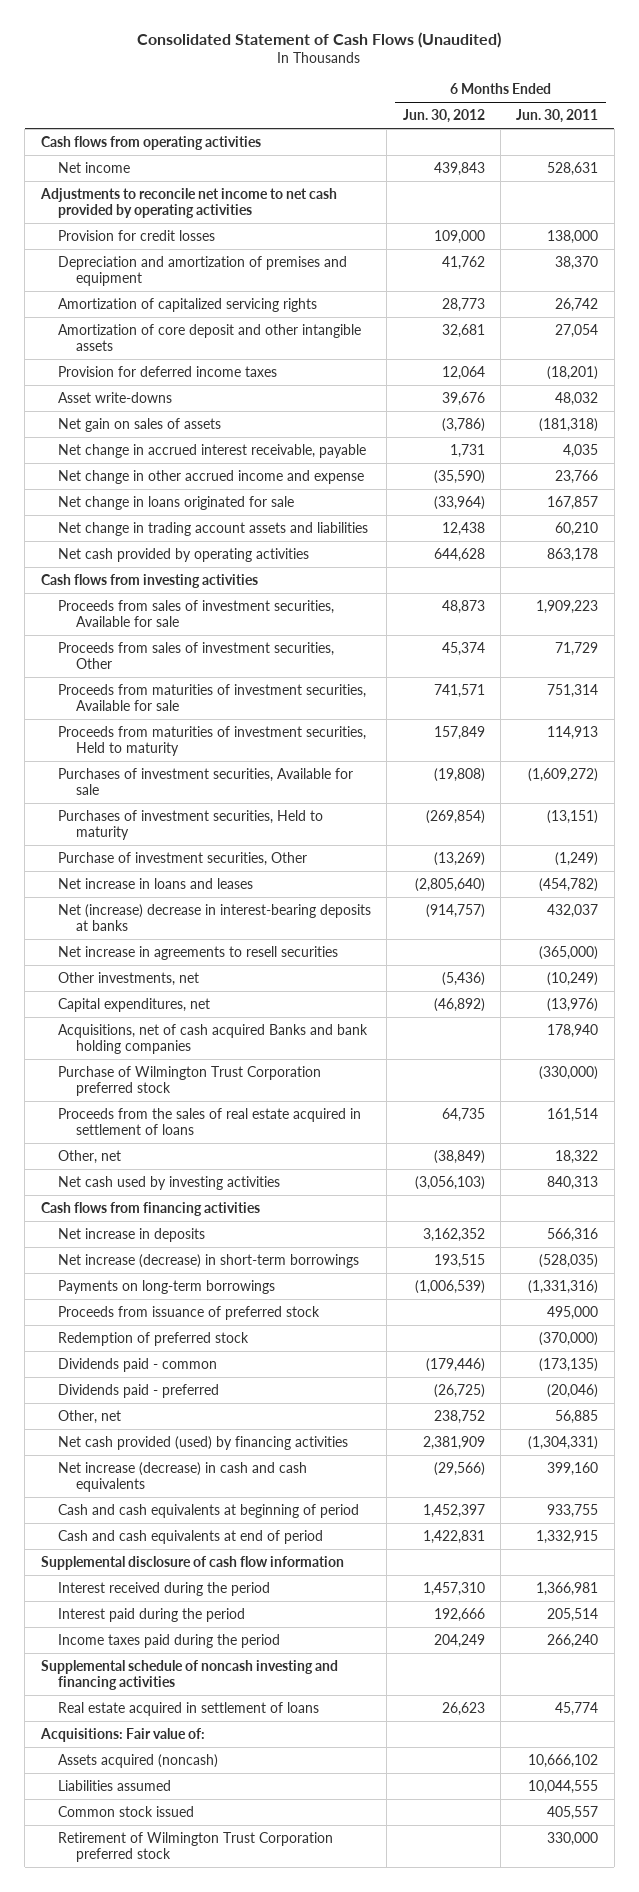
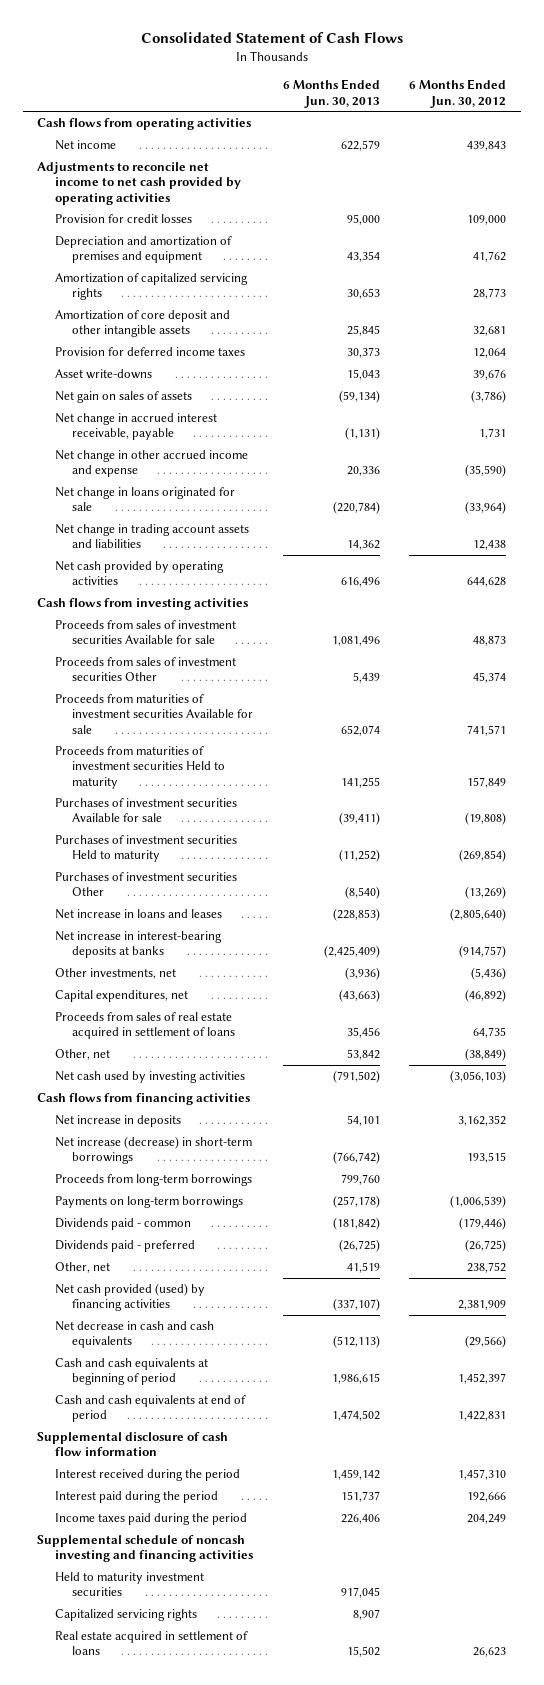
- Consolidated Statement of Cash Flows (Unaudited)
+ Consolidated Statement of Cash Flows
- | 6 Months Ended Jun. 30, 2012 | 6 Months Ended Jun. 30, 2011
+ | 6 Months Ended Jun. 30, 2013 | 6 Months Ended Jun. 30, 2012
- Proceeds from sales of investment securities, Available for sale | 48,873 | 1,909,223
- Proceeds from sales of investment securities, Other | 45,374 | 71,729
- Proceeds from maturities of investment securities, Available for sale | 741,571 | 751,314
- Proceeds from maturities of investment securities, Held to maturity | 157,849 | 114,913
- Purchases of investment securities, Available for sale | (19,808) | (1,609,272)
- Purchases of investment securities, Held to maturity | (269,854) | (13,151)
- Purchase of investment securities, Other | (13,269) | (1,249)
+ Proceeds from sales of investment securities Available for sale | 1,081,496 | 48,873
+ Proceeds from sales of investment securities Other | 5,439 | 45,374
+ Proceeds from maturities of investment securities Available for sale | 652,074 | 741,571
+ Proceeds from maturities of investment securities Held to maturity | 141,255 | 157,849
+ Purchases of investment securities Available for sale | (39,411) | (19,808)
+ Purchases of investment securities Held to maturity | (11,252) | (269,854)
+ Purchases of investment securities Other | (8,540) | (13,269)
- Net (increase) decrease in interest-bearing deposits at banks | (914,757) | 432,037
- Net increase in agreements to resell securities | | (365,000)
+ Net increase in interest-bearing deposits at banks | (2,425,409) | (914,757)
- Acquisitions, net of cash acquired Banks and bank holding companies | | 178,940
- Purchase of Wilmington Trust Corporation preferred stock | | (330,000)
- Proceeds from the sales of real estate acquired in settlement of loans | 64,735 | 161,514
+ Proceeds from sales of real estate acquired in settlement of loans | 35,456 | 64,735
+ Proceeds from long-term borrowings | 799,760 |
- Proceeds from issuance of preferred stock | | 495,000
- Redemption of preferred stock | | (370,000)
- Net increase (decrease) in cash and cash equivalents | (29,566) | 399,160
+ Net decrease in cash and cash equivalents | (512,113) | (29,566)
+ Held to maturity investment securities | 917,045 |
+ Capitalized servicing rights | 8,907 |
- Acquisitions: Fair value of:
- Assets acquired (noncash) | | 10,666,102
- Liabilities assumed | | 10,044,555
- Common stock issued | | 405,557
- Retirement of Wilmington Trust Corporation preferred stock | | 330,000

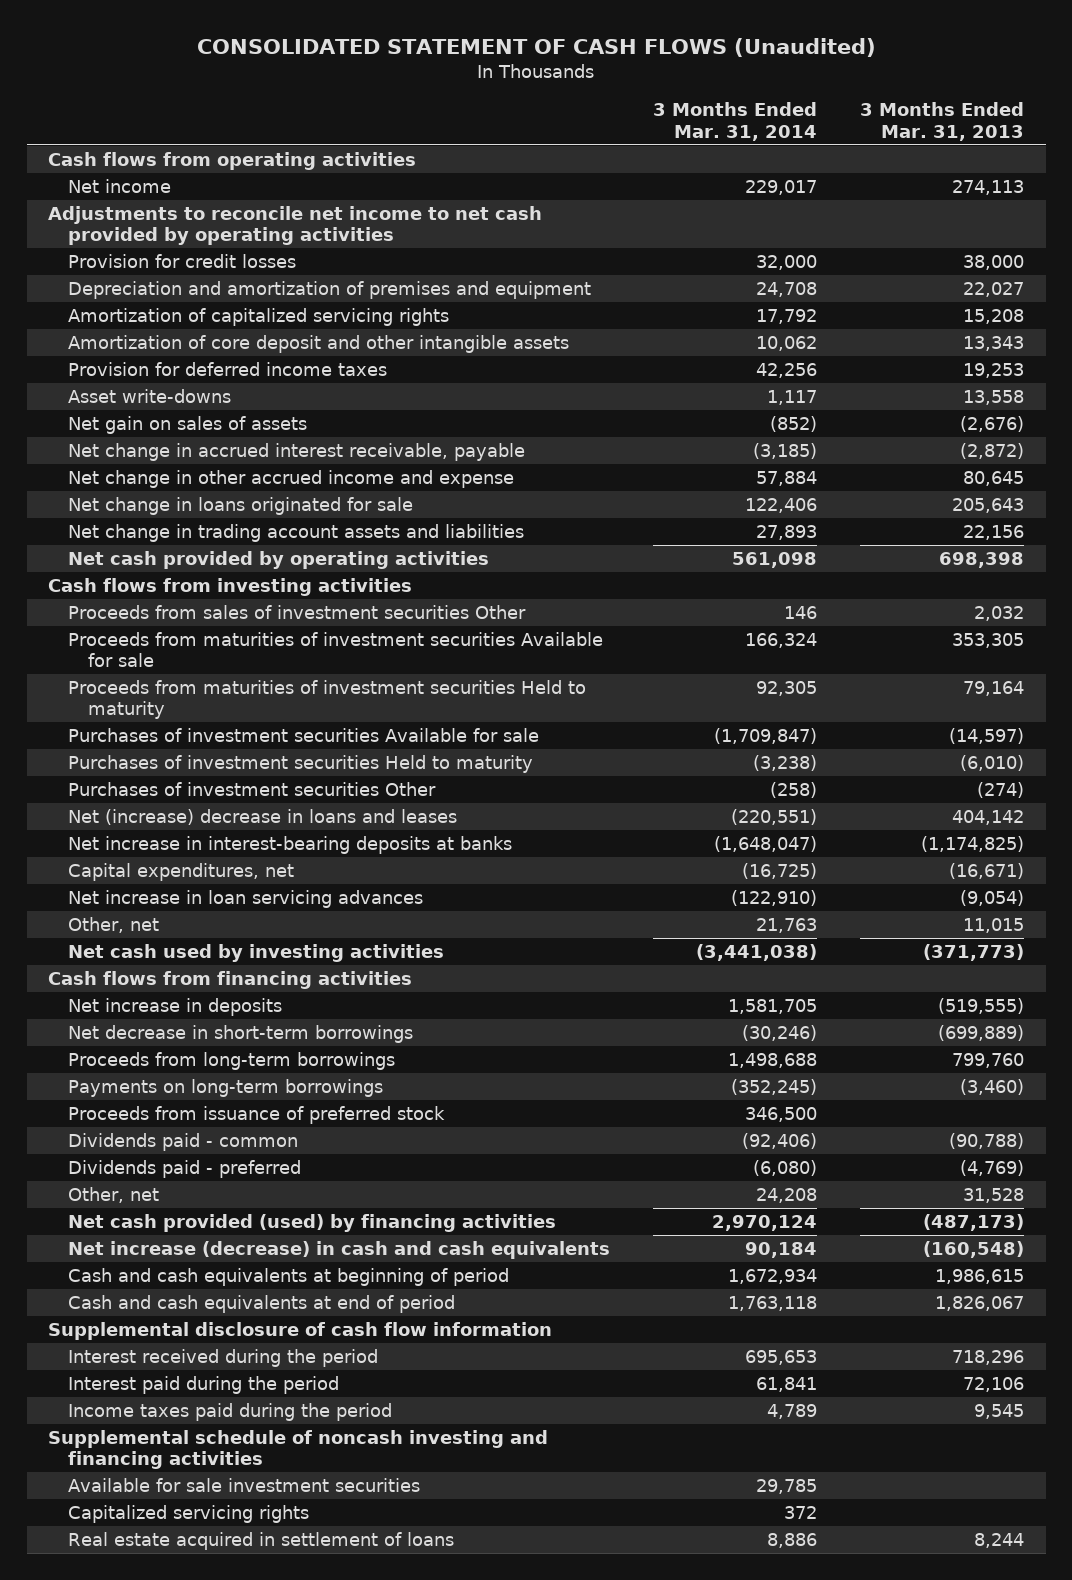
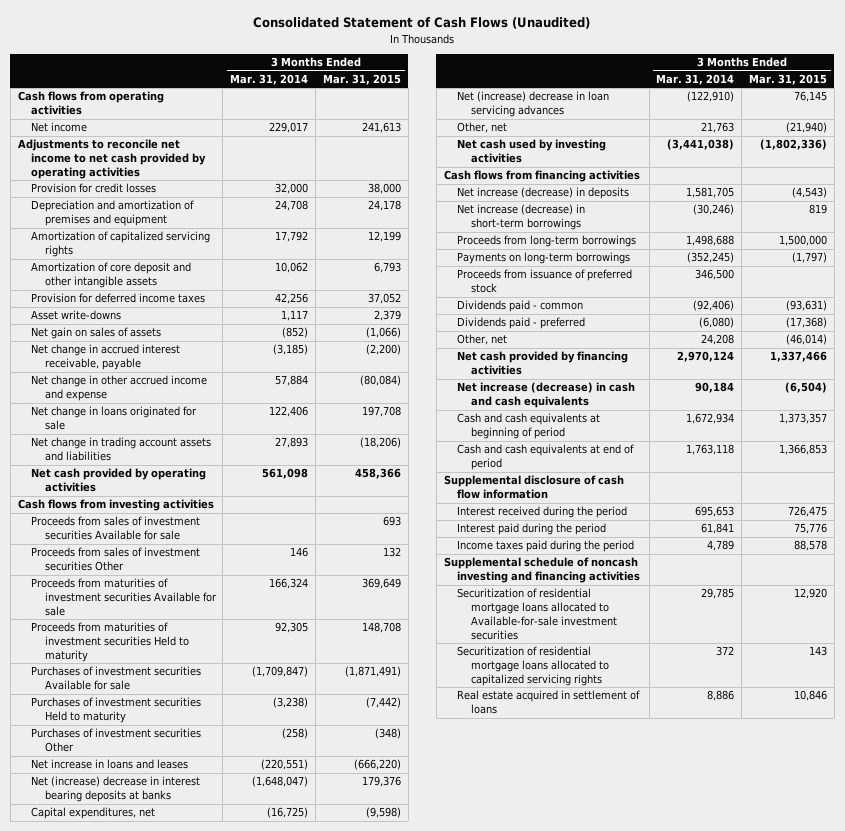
- CONSOLIDATED STATEMENT OF CASH FLOWS (Unaudited)
+ Consolidated Statement of Cash Flows (Unaudited)
- | 3 Months Ended Mar. 31, 2014 | 3 Months Ended Mar. 31, 2013
+ | 3 Months Ended Mar. 31, 2014 | 3 Months Ended Mar. 31, 2015
+ Proceeds from sales of investment securities Available for sale | | 693
- Net (increase) decrease in loans and leases | (220,551) | 404,142
- Net increase in interest-bearing deposits at banks | (1,648,047) | (1,174,825)
+ Net increase in loans and leases | (220,551) | (666,220)
+ Net (increase) decrease in interest bearing deposits at banks | (1,648,047) | 179,376
- Net increase in loan servicing advances | (122,910) | (9,054)
+ Net (increase) decrease in loan servicing advances | (122,910) | 76,145
- Net increase in deposits | 1,581,705 | (519,555)
- Net decrease in short-term borrowings | (30,246) | (699,889)
+ Net increase (decrease) in deposits | 1,581,705 | (4,543)
+ Net increase (decrease) in short-term borrowings | (30,246) | 819
- Net cash provided (used) by financing activities | 2,970,124 | (487,173)
+ Net cash provided by financing activities | 2,970,124 | 1,337,466
- Available for sale investment securities | 29,785 |
- Capitalized servicing rights | 372 |
+ Securitization of residential mortgage loans allocated to Available-for-sale investment securities | 29,785 | 12,920
+ Securitization of residential mortgage loans allocated to capitalized servicing rights | 372 | 143

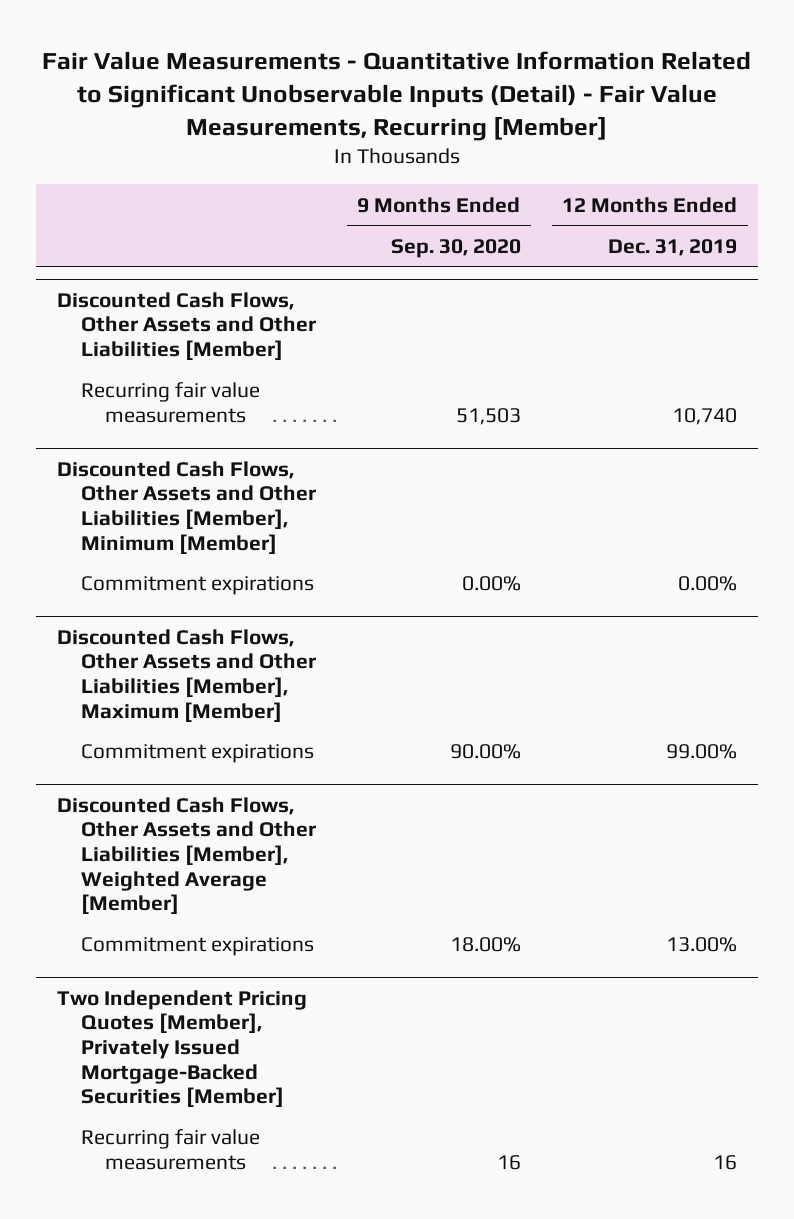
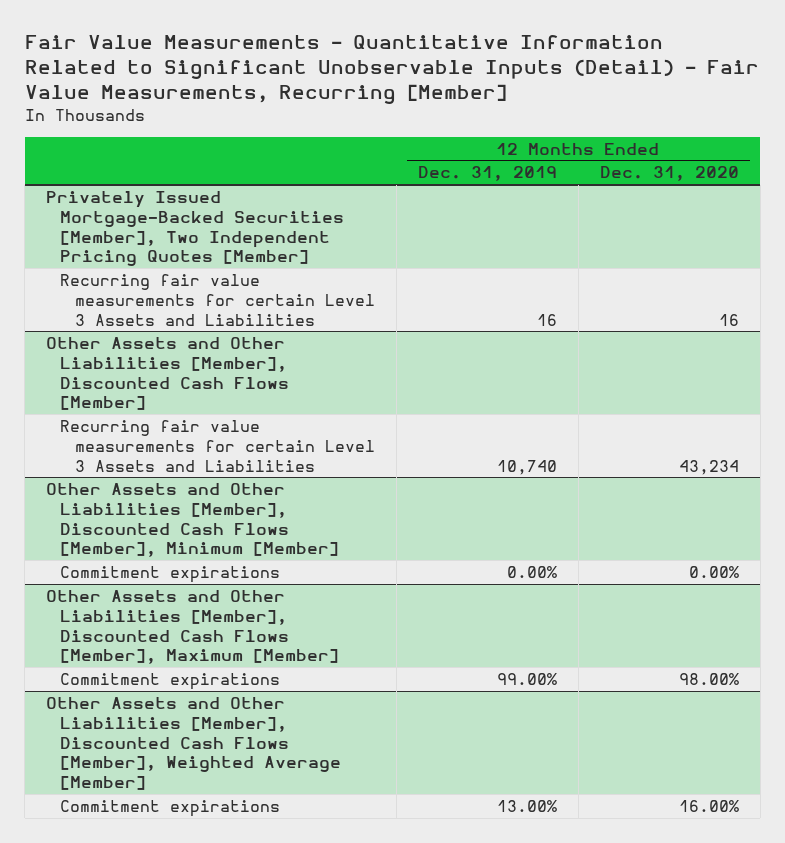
- | 9 Months Ended Sep. 30, 2020 | 12 Months Ended Dec. 31, 2019
+ | 12 Months Ended Dec. 31, 2019 | 12 Months Ended Dec. 31, 2020
- Discounted Cash Flows, Other Assets and Other Liabilities [Member]
- Recurring fair value measurements | 51,503 | 10,740
- Discounted Cash Flows, Other Assets and Other Liabilities [Member], Minimum [Member]
+ Privately Issued Mortgage-Backed Securities [Member], Two Independent Pricing Quotes [Member]
+ Recurring fair value measurements for certain Level 3 Assets and Liabilities | 16 | 16
+ Other Assets and Other Liabilities [Member], Discounted Cash Flows [Member]
+ Recurring fair value measurements for certain Level 3 Assets and Liabilities | 10,740 | 43,234
+ Other Assets and Other Liabilities [Member], Discounted Cash Flows [Member], Minimum [Member]
- Discounted Cash Flows, Other Assets and Other Liabilities [Member], Maximum [Member]
+ Other Assets and Other Liabilities [Member], Discounted Cash Flows [Member], Maximum [Member]
- Discounted Cash Flows, Other Assets and Other Liabilities [Member], Weighted Average [Member]
+ Other Assets and Other Liabilities [Member], Discounted Cash Flows [Member], Weighted Average [Member]
- Two Independent Pricing Quotes [Member], Privately Issued Mortgage-Backed Securities [Member]
- Recurring fair value measurements | 16 | 16

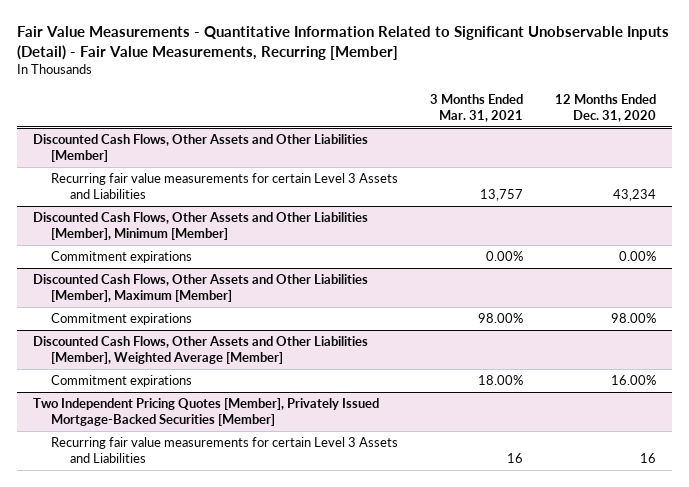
- | 12 Months Ended Dec. 31, 2019 | 12 Months Ended Dec. 31, 2020
+ | 3 Months Ended Mar. 31, 2021 | 12 Months Ended Dec. 31, 2020
- Privately Issued Mortgage-Backed Securities [Member], Two Independent Pricing Quotes [Member]
- Recurring fair value measurements for certain Level 3 Assets and Liabilities | 16 | 16
- Other Assets and Other Liabilities [Member], Discounted Cash Flows [Member]
+ Discounted Cash Flows, Other Assets and Other Liabilities [Member]
- Other Assets and Other Liabilities [Member], Discounted Cash Flows [Member], Minimum [Member]
+ Discounted Cash Flows, Other Assets and Other Liabilities [Member], Minimum [Member]
- Other Assets and Other Liabilities [Member], Discounted Cash Flows [Member], Maximum [Member]
+ Discounted Cash Flows, Other Assets and Other Liabilities [Member], Maximum [Member]
- Other Assets and Other Liabilities [Member], Discounted Cash Flows [Member], Weighted Average [Member]
+ Discounted Cash Flows, Other Assets and Other Liabilities [Member], Weighted Average [Member]
+ Two Independent Pricing Quotes [Member], Privately Issued Mortgage-Backed Securities [Member]
+ Recurring fair value measurements for certain Level 3 Assets and Liabilities | 16 | 16

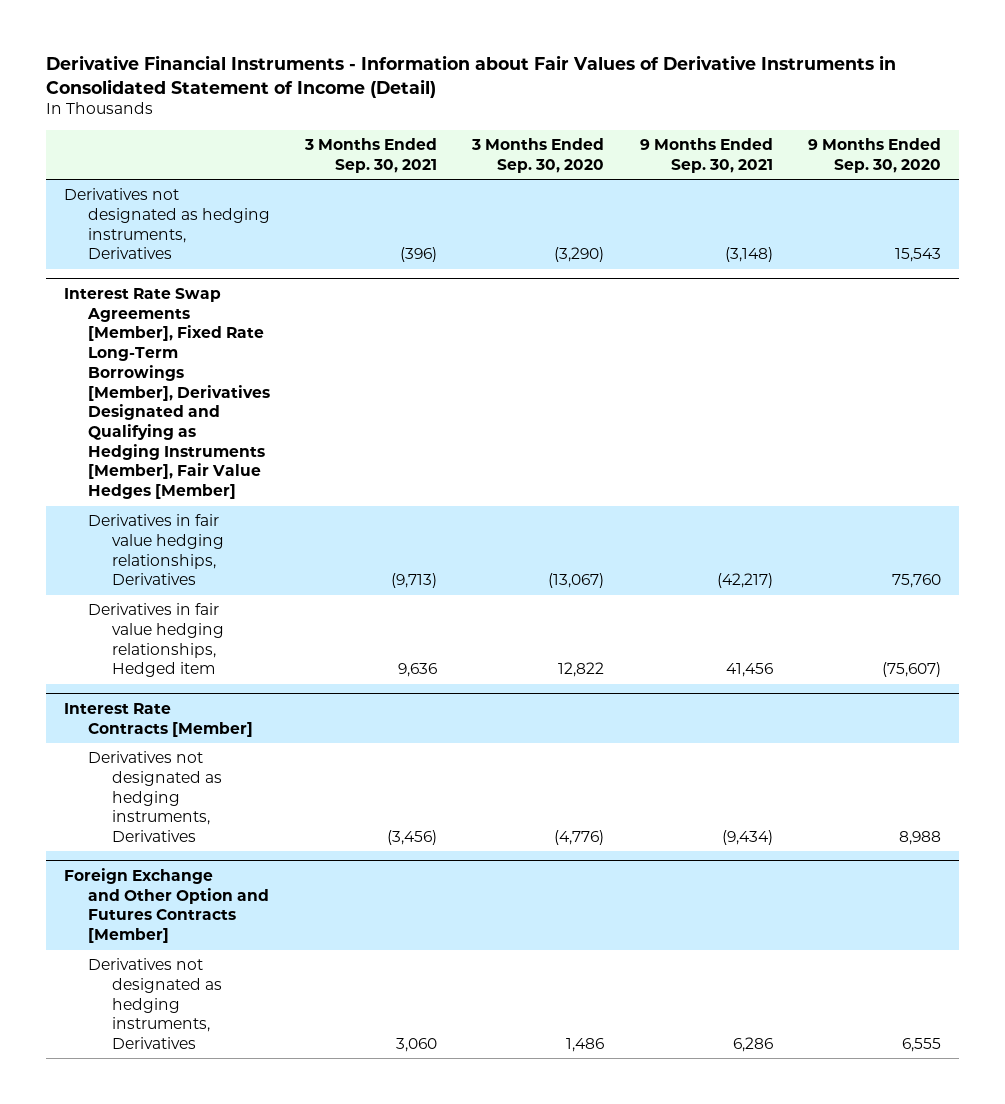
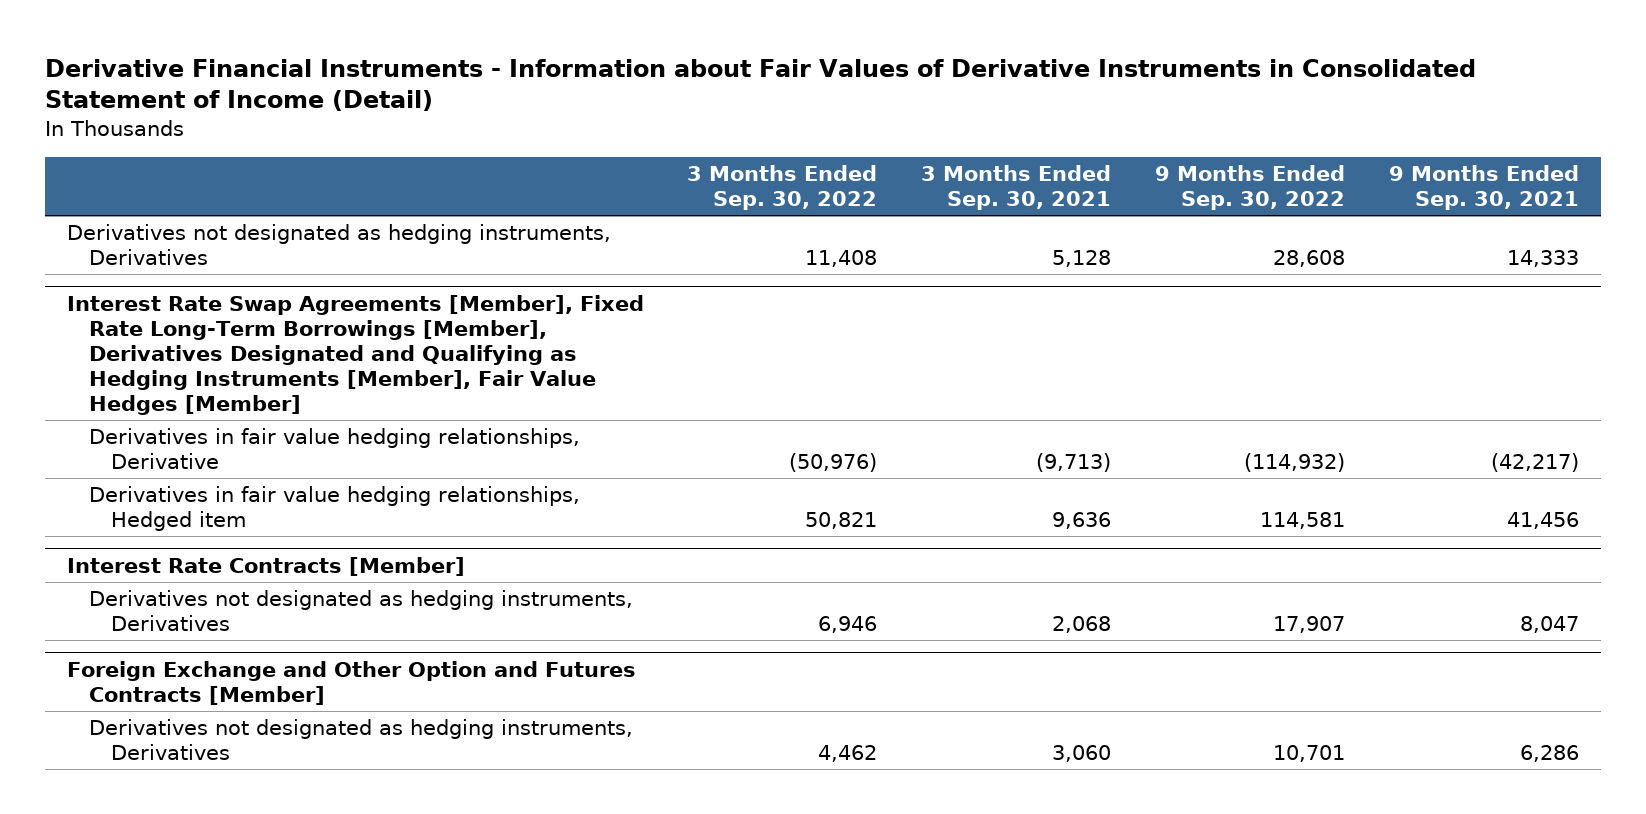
- | 3 Months Ended Sep. 30, 2021 | 3 Months Ended Sep. 30, 2020 | 9 Months Ended Sep. 30, 2021 | 9 Months Ended Sep. 30, 2020
+ | 3 Months Ended Sep. 30, 2022 | 3 Months Ended Sep. 30, 2021 | 9 Months Ended Sep. 30, 2022 | 9 Months Ended Sep. 30, 2021
- Derivatives not designated as hedging instruments, Derivatives | (396) | (3,290) | (3,148) | 15,543
+ Derivatives not designated as hedging instruments, Derivatives | 11,408 | 5,128 | 28,608 | 14,333
@ Interest Rate Swap Agreements [Member], Fixed Rate Long-Term Borrowings [Member], Derivatives Designated and Qualifying as Hedging Instruments [Member], Fair Value Hedges [Member]
- Derivatives in fair value hedging relationships, Derivatives | (9,713) | (13,067) | (42,217) | 75,760
+ Derivatives in fair value hedging relationships, Derivative | (50,976) | (9,713) | (114,932) | (42,217)
@ Interest Rate Contracts [Member]
- Derivatives not designated as hedging instruments, Derivatives | (3,456) | (4,776) | (9,434) | 8,988
+ Derivatives not designated as hedging instruments, Derivatives | 6,946 | 2,068 | 17,907 | 8,047

